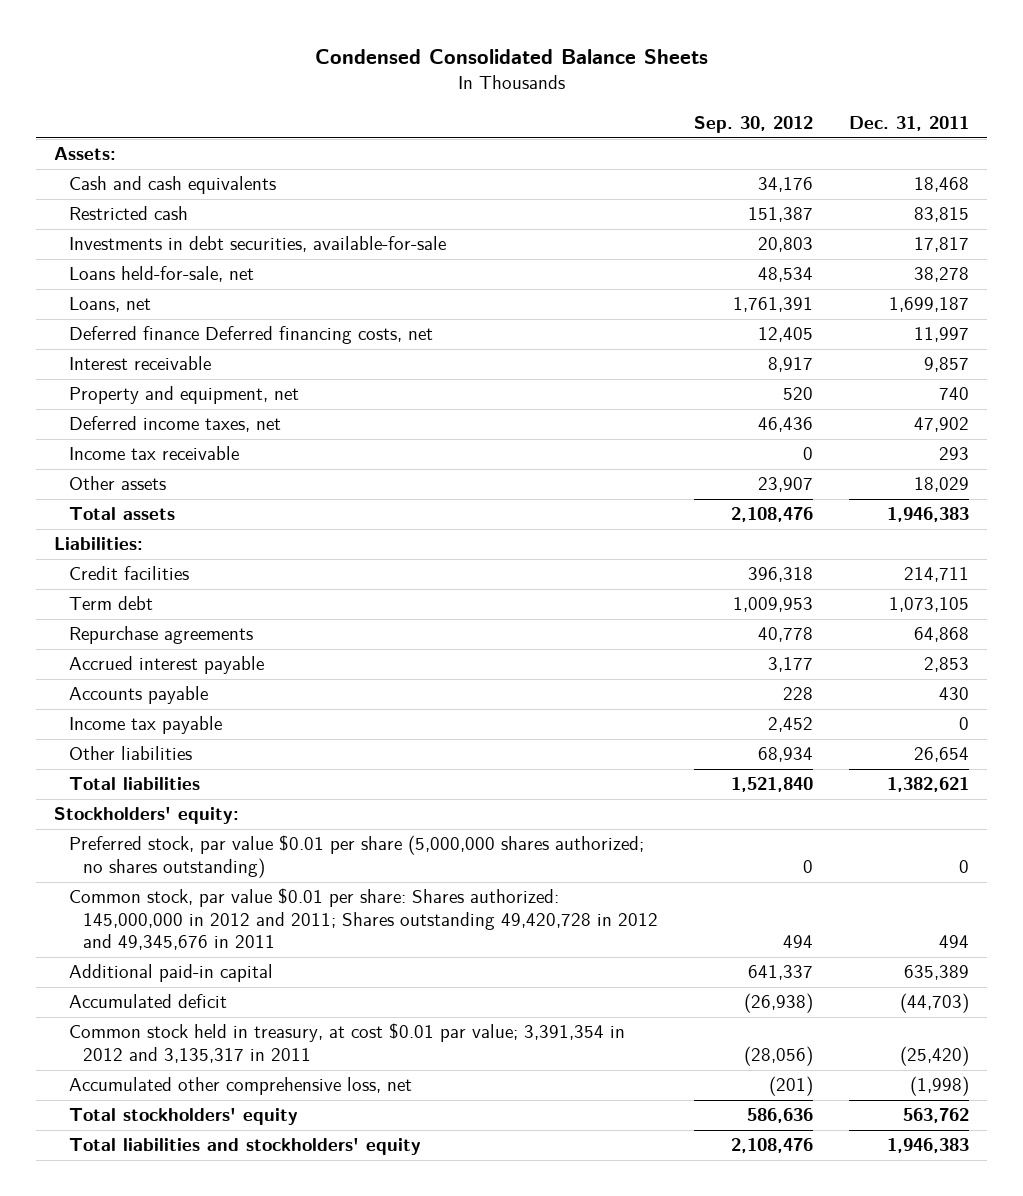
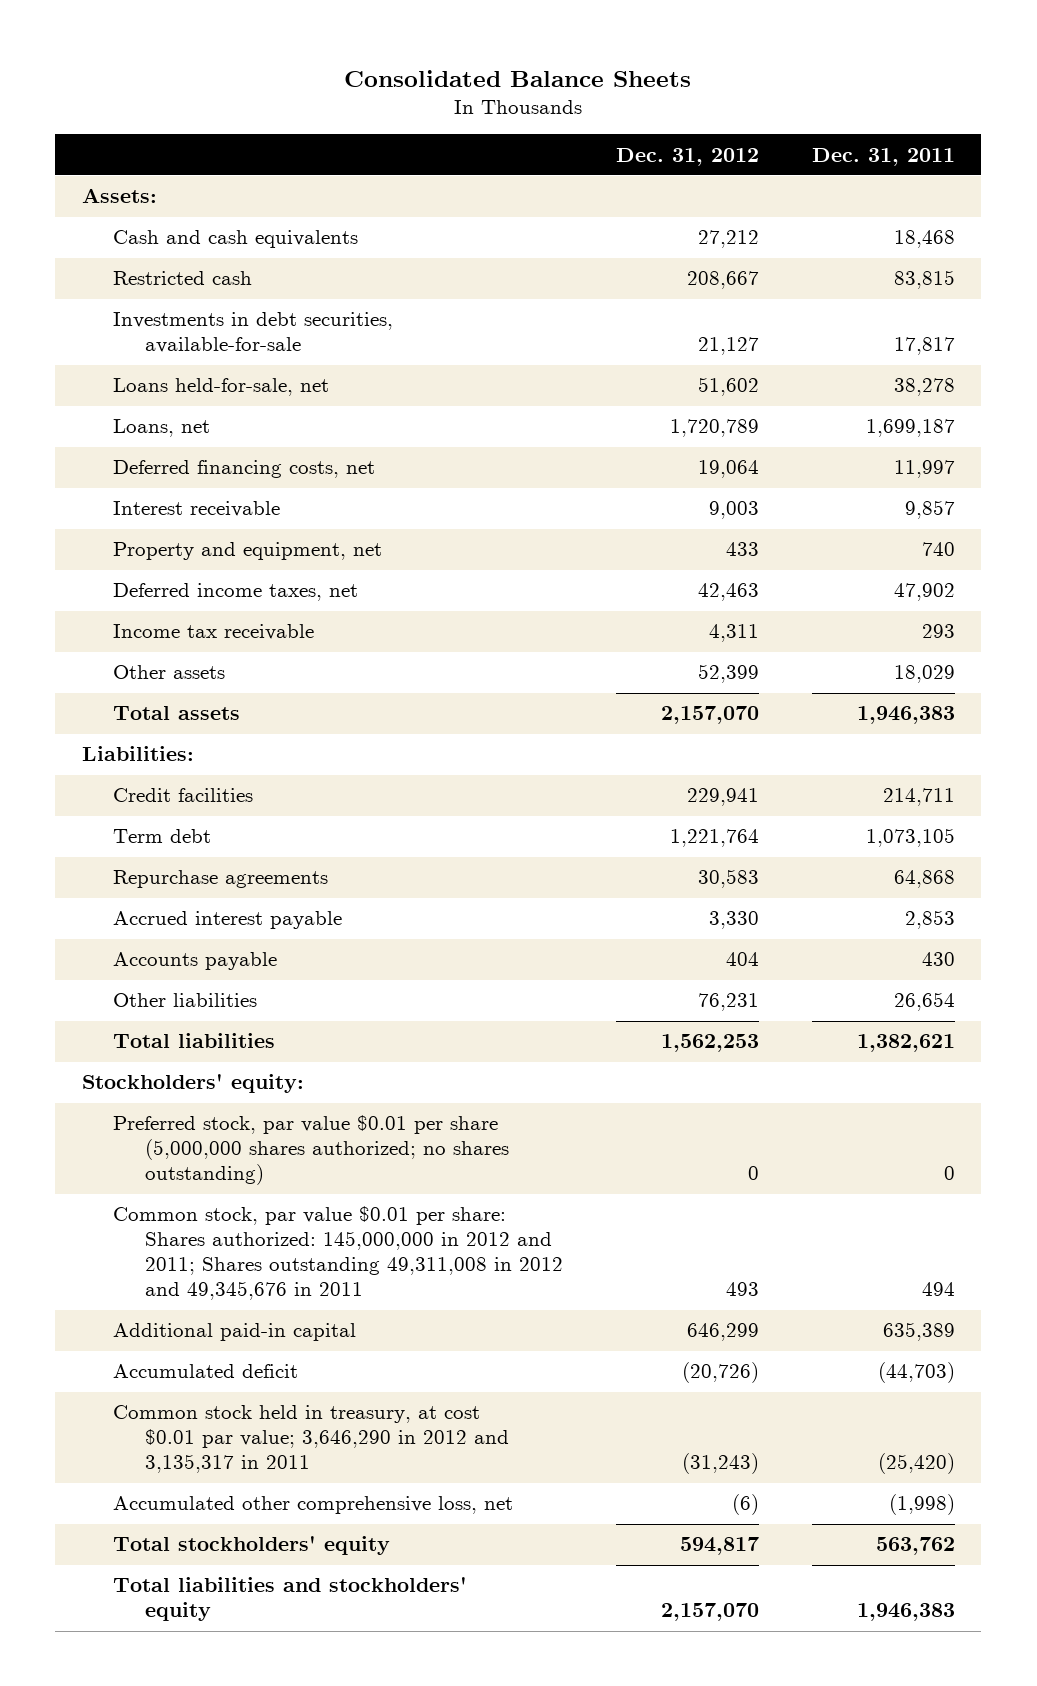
- Condensed Consolidated Balance Sheets
+ Consolidated Balance Sheets
- | Sep. 30, 2012 | Dec. 31, 2011
+ | Dec. 31, 2012 | Dec. 31, 2011
- Deferred finance Deferred financing costs, net | 12,405 | 11,997
+ Deferred financing costs, net | 19,064 | 11,997
- Income tax payable | 2,452 | 0
- Common stock, par value $0.01 per share: Shares authorized: 145,000,000 in 2012 and 2011; Shares outstanding 49,420,728 in 2012 and 49,345,676 in 2011 | 494 | 494
+ Common stock, par value $0.01 per share: Shares authorized: 145,000,000 in 2012 and 2011; Shares outstanding 49,311,008 in 2012 and 49,345,676 in 2011 | 493 | 494
- Common stock held in treasury, at cost $0.01 par value; 3,391,354 in 2012 and 3,135,317 in 2011 | (28,056) | (25,420)
+ Common stock held in treasury, at cost $0.01 par value; 3,646,290 in 2012 and 3,135,317 in 2011 | (31,243) | (25,420)

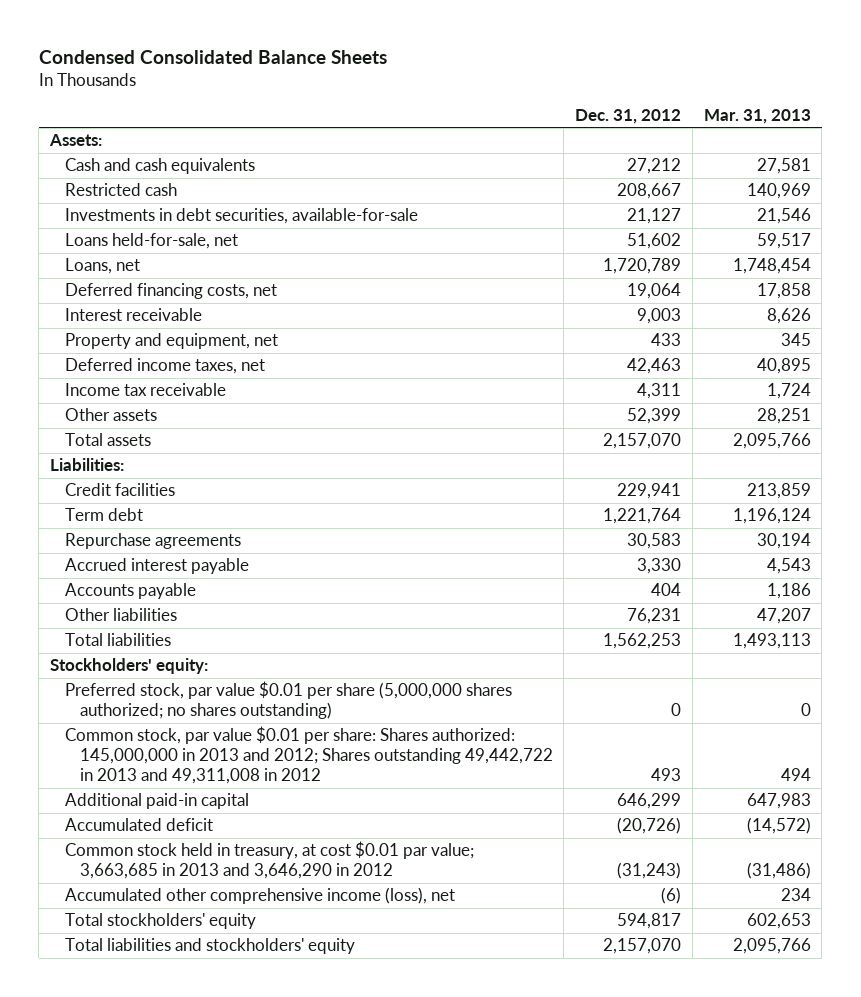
- Consolidated Balance Sheets
+ Condensed Consolidated Balance Sheets
- | Dec. 31, 2012 | Dec. 31, 2011
+ | Dec. 31, 2012 | Mar. 31, 2013
- Common stock, par value $0.01 per share: Shares authorized: 145,000,000 in 2012 and 2011; Shares outstanding 49,311,008 in 2012 and 49,345,676 in 2011 | 493 | 494
+ Common stock, par value $0.01 per share: Shares authorized: 145,000,000 in 2013 and 2012; Shares outstanding 49,442,722 in 2013 and 49,311,008 in 2012 | 493 | 494
- Common stock held in treasury, at cost $0.01 par value; 3,646,290 in 2012 and 3,135,317 in 2011 | (31,243) | (25,420)
- Accumulated other comprehensive loss, net | (6) | (1,998)
+ Common stock held in treasury, at cost $0.01 par value; 3,663,685 in 2013 and 3,646,290 in 2012 | (31,243) | (31,486)
+ Accumulated other comprehensive income (loss), net | (6) | 234

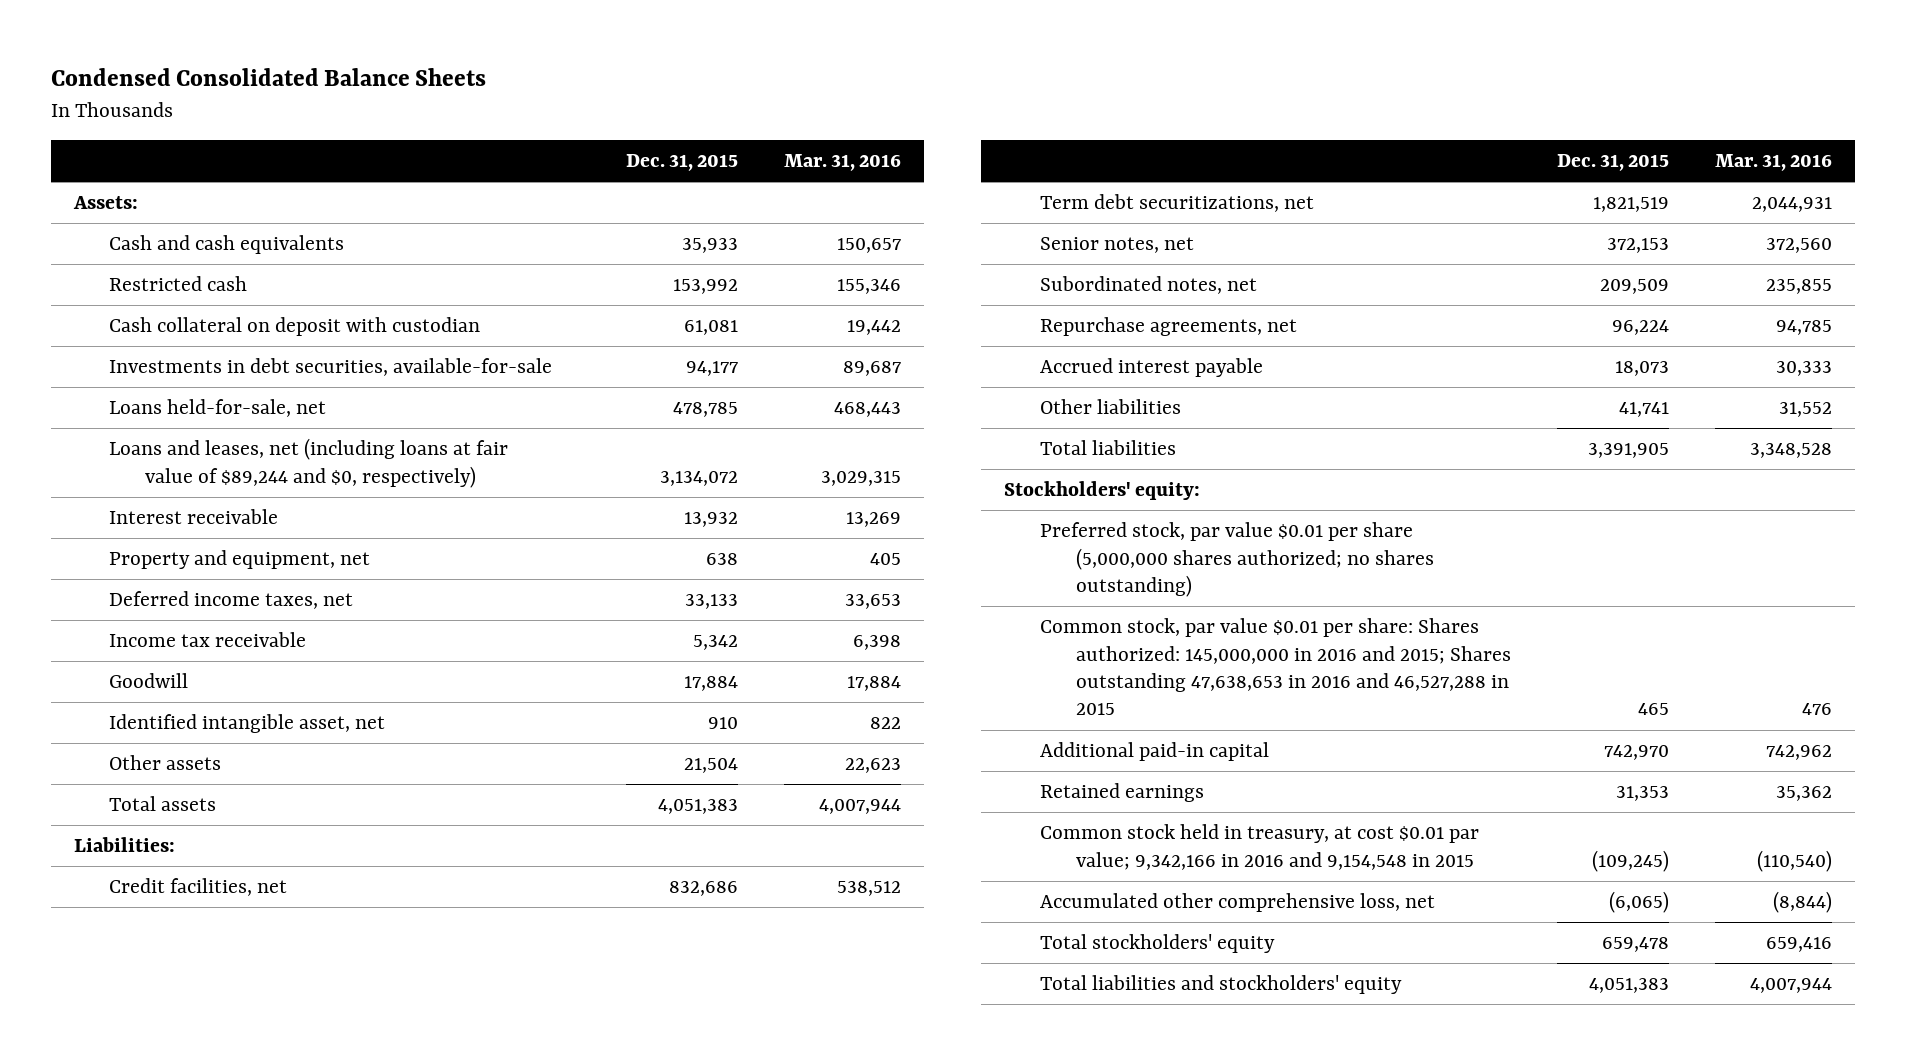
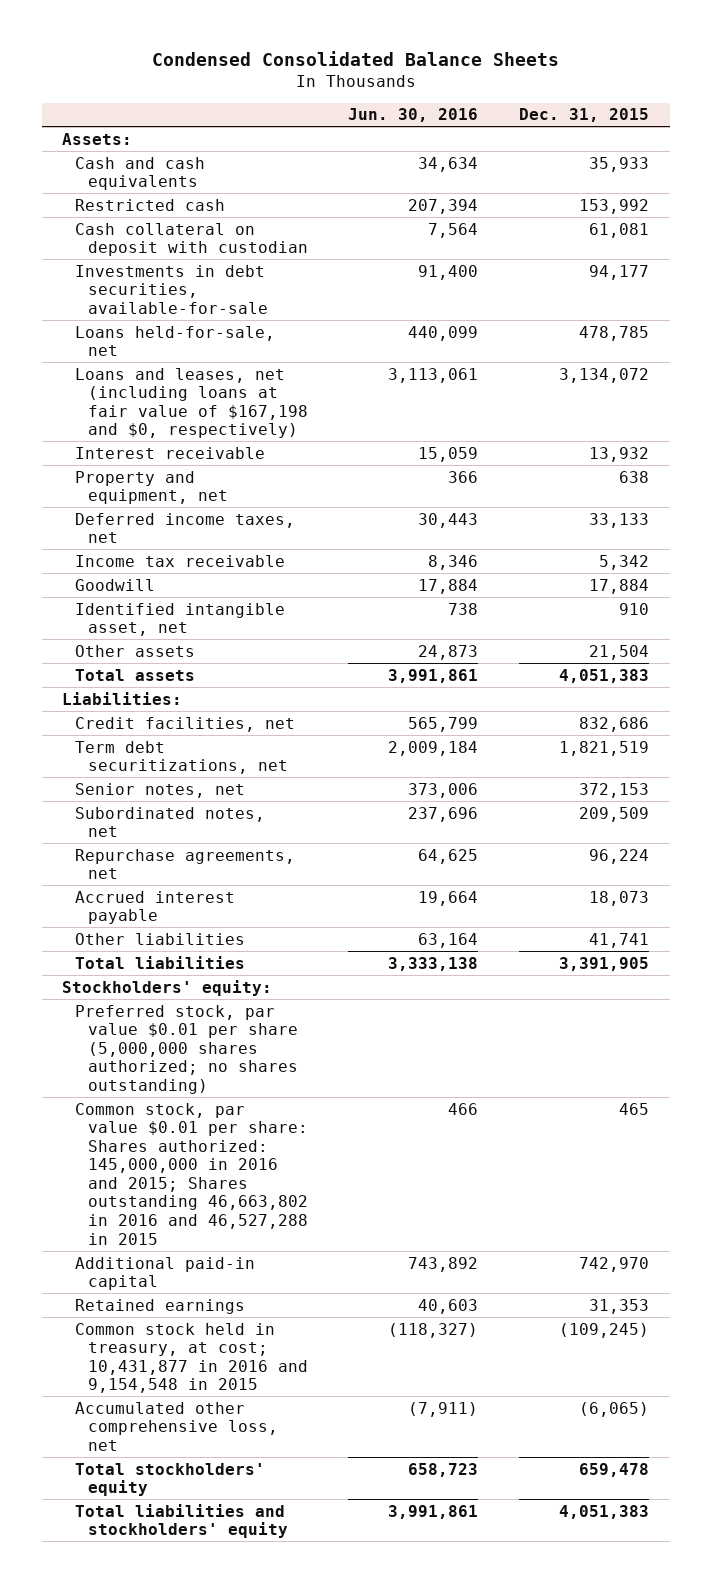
- | Dec. 31, 2015 | Mar. 31, 2016
+ | Jun. 30, 2016 | Dec. 31, 2015
- Loans and leases, net (including loans at fair value of $89,244 and $0, respectively) | 3,134,072 | 3,029,315
+ Loans and leases, net (including loans at fair value of $167,198 and $0, respectively) | 3,113,061 | 3,134,072
- Common stock, par value $0.01 per share: Shares authorized: 145,000,000 in 2016 and 2015; Shares outstanding 47,638,653 in 2016 and 46,527,288 in 2015 | 465 | 476
+ Common stock, par value $0.01 per share: Shares authorized: 145,000,000 in 2016 and 2015; Shares outstanding 46,663,802 in 2016 and 46,527,288 in 2015 | 466 | 465
- Common stock held in treasury, at cost $0.01 par value; 9,342,166 in 2016 and 9,154,548 in 2015 | (109,245) | (110,540)
+ Common stock held in treasury, at cost; 10,431,877 in 2016 and 9,154,548 in 2015 | (118,327) | (109,245)

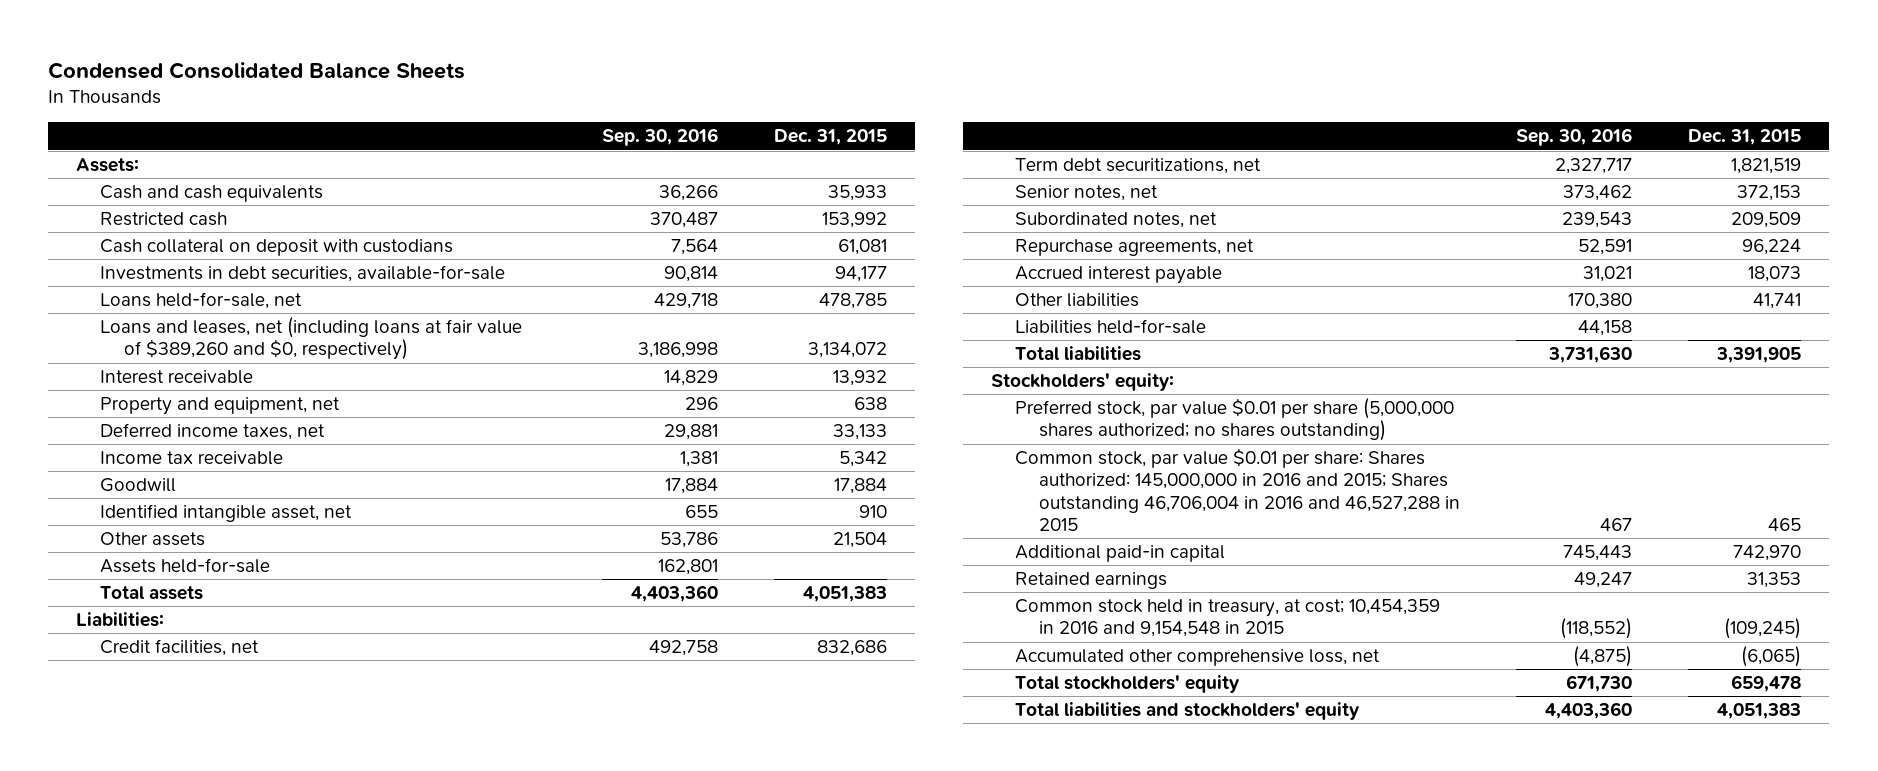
- | Jun. 30, 2016 | Dec. 31, 2015
+ | Sep. 30, 2016 | Dec. 31, 2015
- Cash collateral on deposit with custodian | 7,564 | 61,081
+ Cash collateral on deposit with custodians | 7,564 | 61,081
- Loans and leases, net (including loans at fair value of $167,198 and $0, respectively) | 3,113,061 | 3,134,072
+ Loans and leases, net (including loans at fair value of $389,260 and $0, respectively) | 3,186,998 | 3,134,072
+ Assets held-for-sale | 162,801 |
+ Liabilities held-for-sale | 44,158 |
- Common stock, par value $0.01 per share: Shares authorized: 145,000,000 in 2016 and 2015; Shares outstanding 46,663,802 in 2016 and 46,527,288 in 2015 | 466 | 465
+ Common stock, par value $0.01 per share: Shares authorized: 145,000,000 in 2016 and 2015; Shares outstanding 46,706,004 in 2016 and 46,527,288 in 2015 | 467 | 465
- Common stock held in treasury, at cost; 10,431,877 in 2016 and 9,154,548 in 2015 | (118,327) | (109,245)
+ Common stock held in treasury, at cost; 10,454,359 in 2016 and 9,154,548 in 2015 | (118,552) | (109,245)

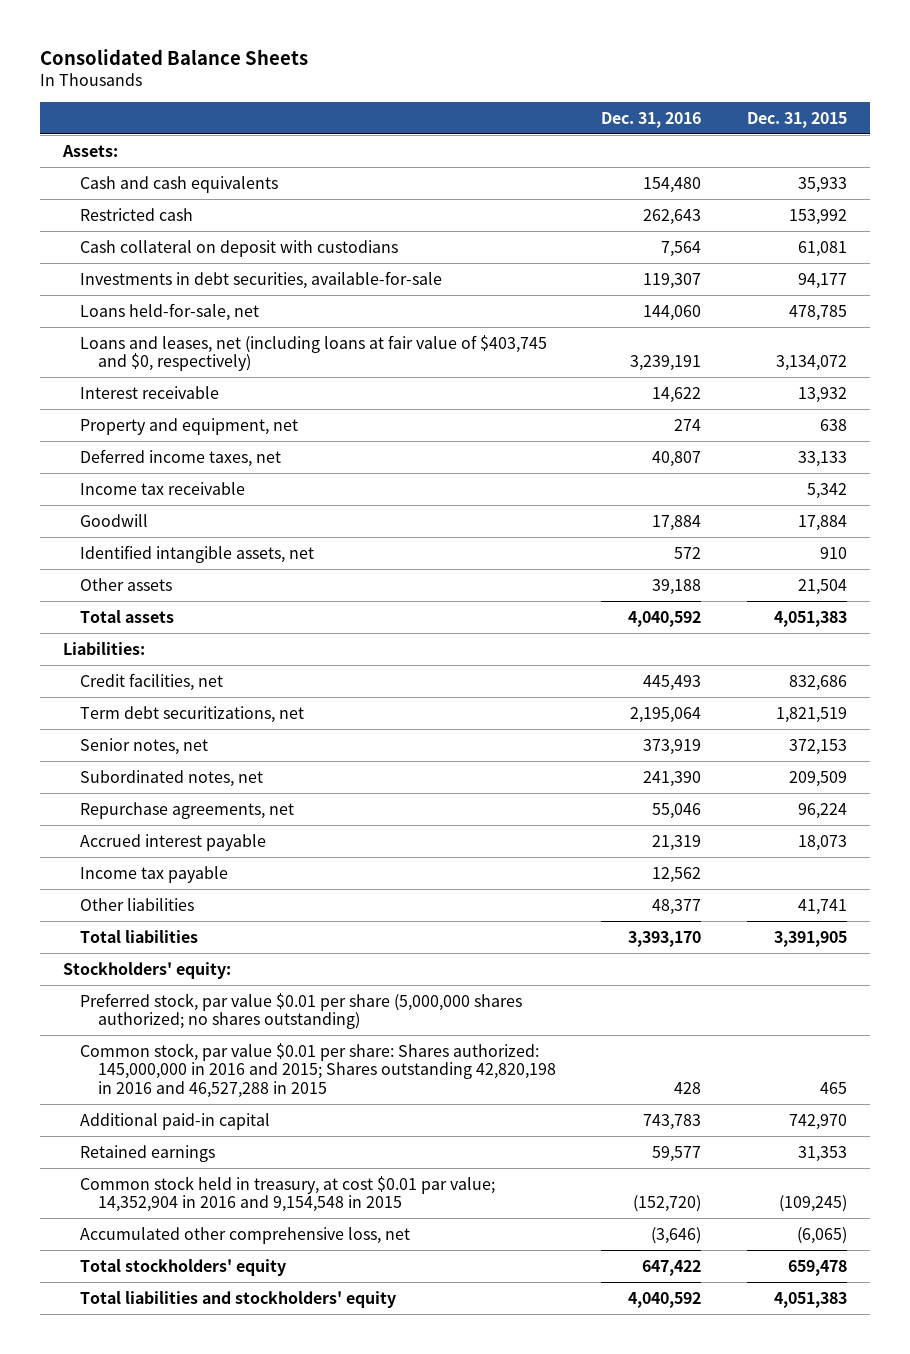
- Condensed Consolidated Balance Sheets
+ Consolidated Balance Sheets
- | Sep. 30, 2016 | Dec. 31, 2015
+ | Dec. 31, 2016 | Dec. 31, 2015
- Loans and leases, net (including loans at fair value of $389,260 and $0, respectively) | 3,186,998 | 3,134,072
+ Loans and leases, net (including loans at fair value of $403,745 and $0, respectively) | 3,239,191 | 3,134,072
- Identified intangible asset, net | 655 | 910
+ Identified intangible assets, net | 572 | 910
- Assets held-for-sale | 162,801 |
+ Income tax payable | 12,562 |
- Liabilities held-for-sale | 44,158 |
- Common stock, par value $0.01 per share: Shares authorized: 145,000,000 in 2016 and 2015; Shares outstanding 46,706,004 in 2016 and 46,527,288 in 2015 | 467 | 465
+ Common stock, par value $0.01 per share: Shares authorized: 145,000,000 in 2016 and 2015; Shares outstanding 42,820,198 in 2016 and 46,527,288 in 2015 | 428 | 465
- Common stock held in treasury, at cost; 10,454,359 in 2016 and 9,154,548 in 2015 | (118,552) | (109,245)
+ Common stock held in treasury, at cost $0.01 par value; 14,352,904 in 2016 and 9,154,548 in 2015 | (152,720) | (109,245)

